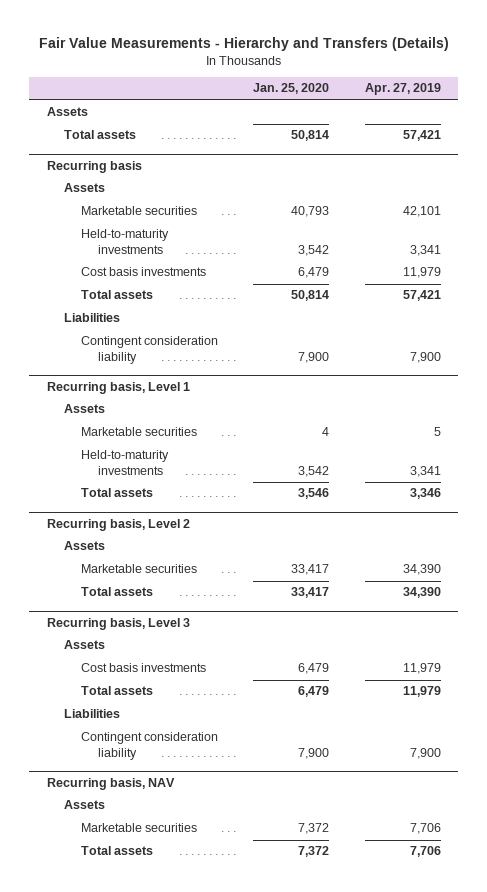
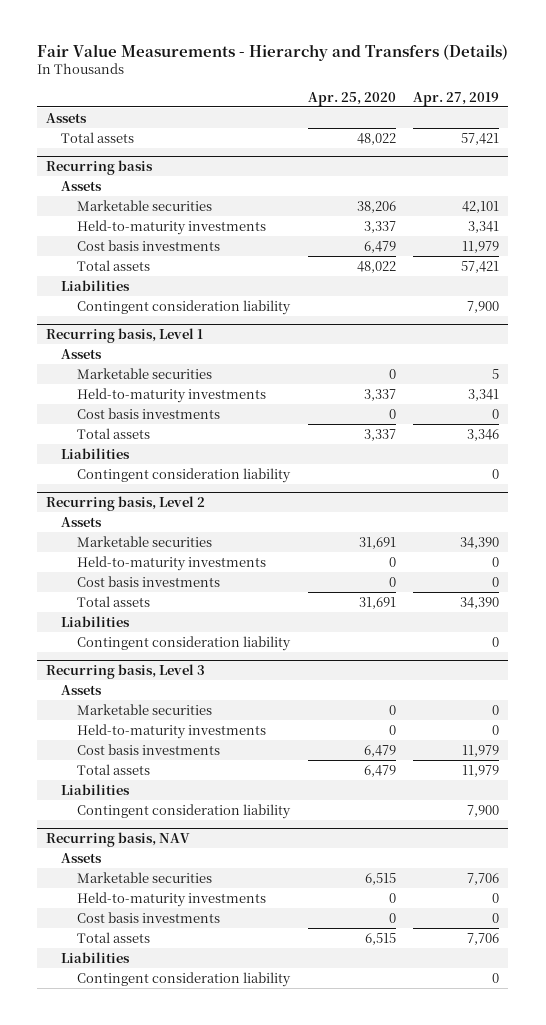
- | Jan. 25, 2020 | Apr. 27, 2019
+ | Apr. 25, 2020 | Apr. 27, 2019
@ Recurring basis, Level 1
+ Cost basis investments | 0 | 0
+ Liabilities
+ Contingent consideration liability | | 0
@ Recurring basis, Level 2
+ Held-to-maturity investments | 0 | 0
+ Cost basis investments | 0 | 0
+ Liabilities
+ Contingent consideration liability | | 0
@ Recurring basis, Level 3
+ Marketable securities | 0 | 0
+ Held-to-maturity investments | 0 | 0
@ Recurring basis, NAV
+ Held-to-maturity investments | 0 | 0
+ Cost basis investments | 0 | 0
+ Liabilities
+ Contingent consideration liability | | 0

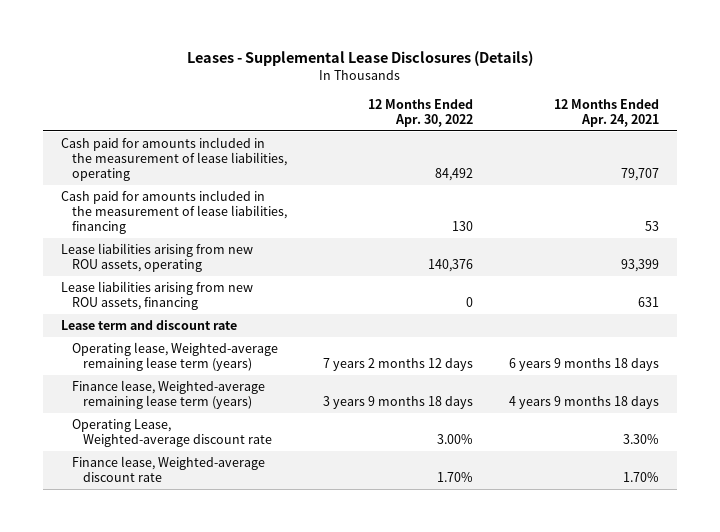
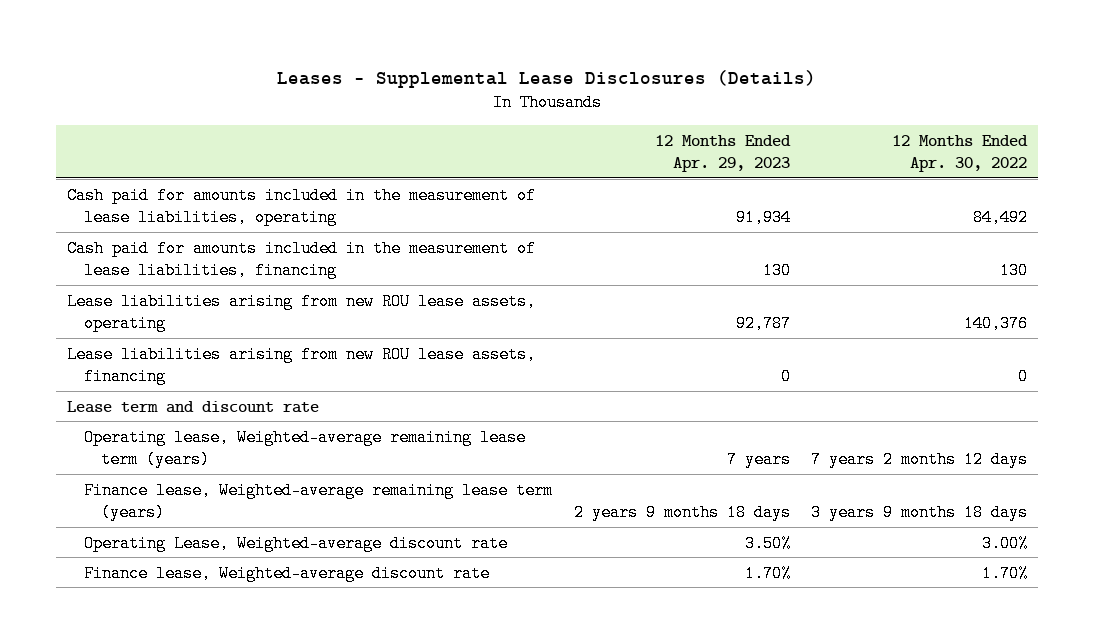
- | 12 Months Ended Apr. 30, 2022 | 12 Months Ended Apr. 24, 2021
+ | 12 Months Ended Apr. 29, 2023 | 12 Months Ended Apr. 30, 2022
- Lease liabilities arising from new ROU assets, operating | 140,376 | 93,399
- Lease liabilities arising from new ROU assets, financing | 0 | 631
+ Lease liabilities arising from new ROU lease assets, operating | 92,787 | 140,376
+ Lease liabilities arising from new ROU lease assets, financing | 0 | 0

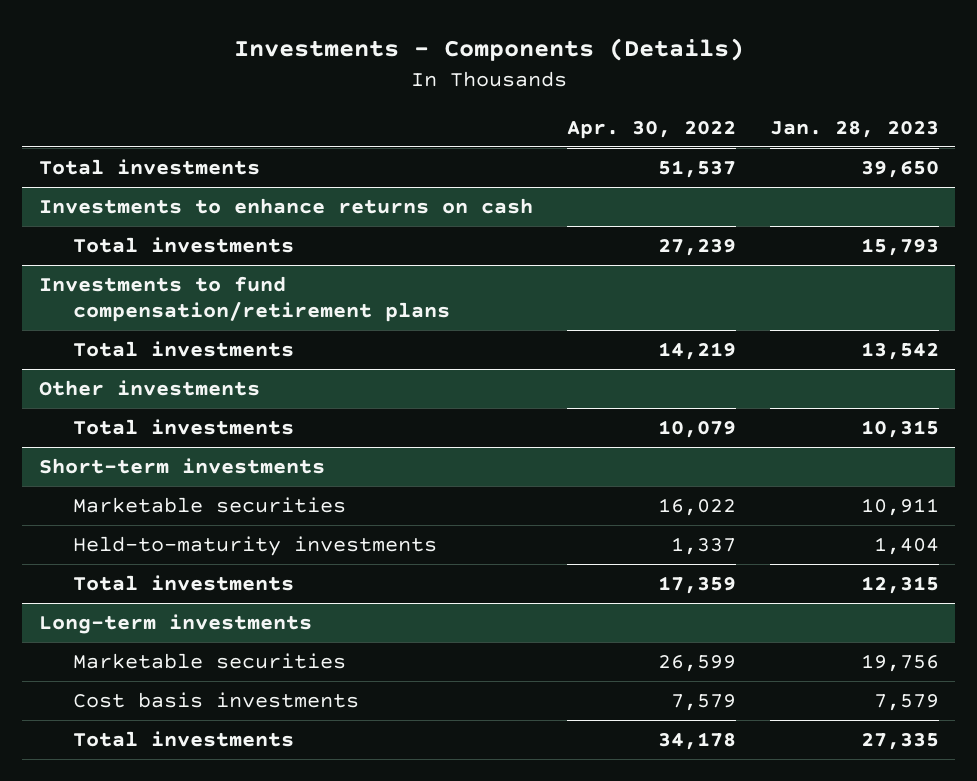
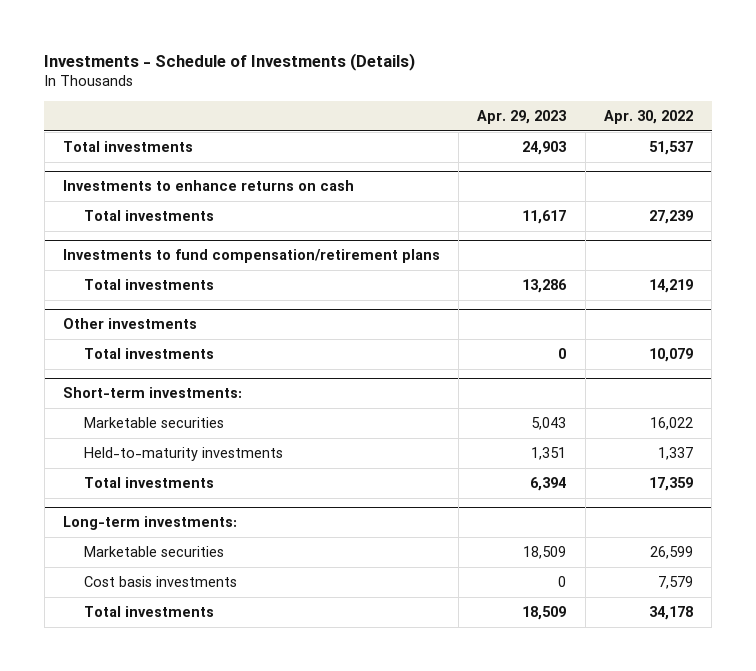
- Investments - Components (Details)
+ Investments - Schedule of Investments (Details)
- | Apr. 30, 2022 | Jan. 28, 2023
+ | Apr. 29, 2023 | Apr. 30, 2022
- Short-term investments
+ Short-term investments:
- Long-term investments
+ Long-term investments:

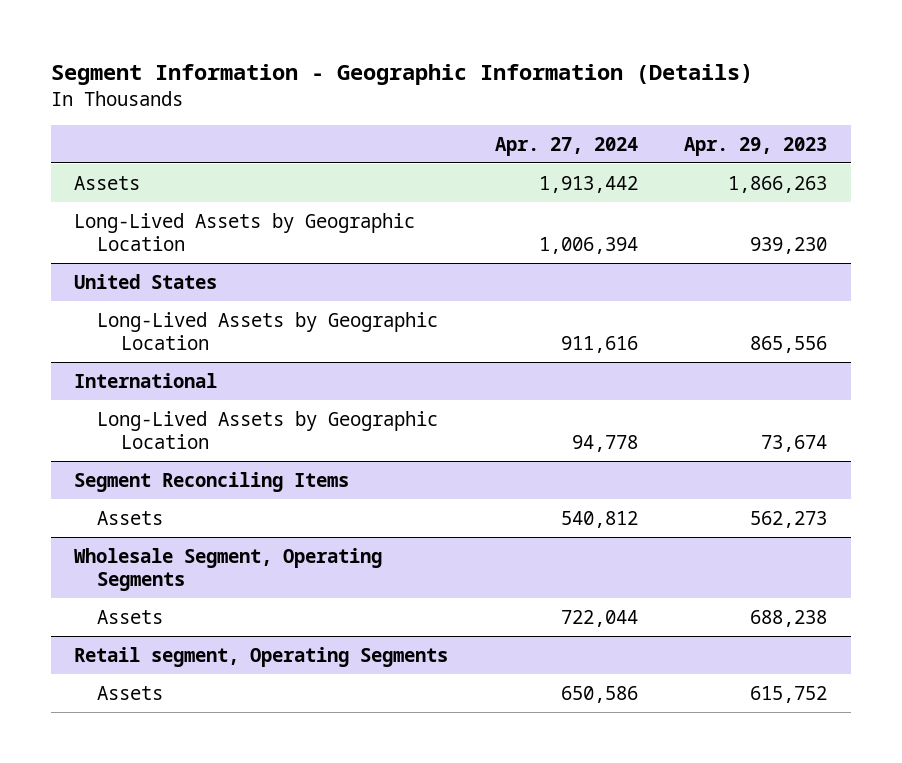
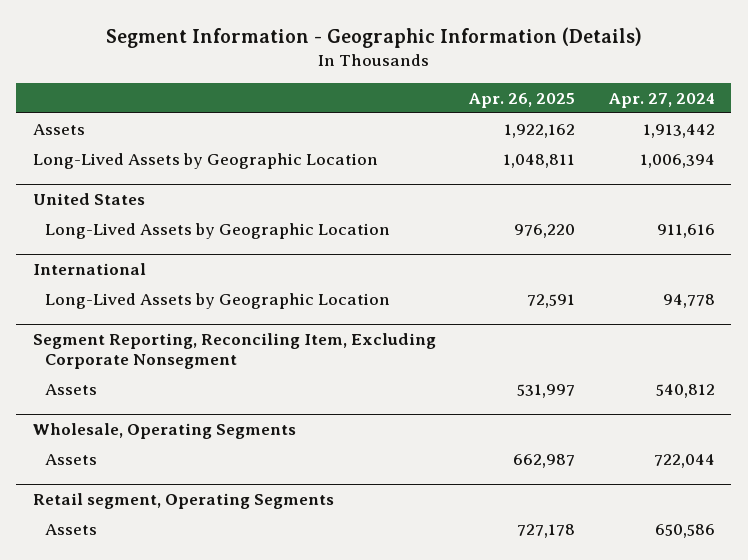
- | Apr. 27, 2024 | Apr. 29, 2023
+ | Apr. 26, 2025 | Apr. 27, 2024
- Segment Reconciling Items
+ Segment Reporting, Reconciling Item, Excluding Corporate Nonsegment
- Wholesale Segment, Operating Segments
+ Wholesale, Operating Segments

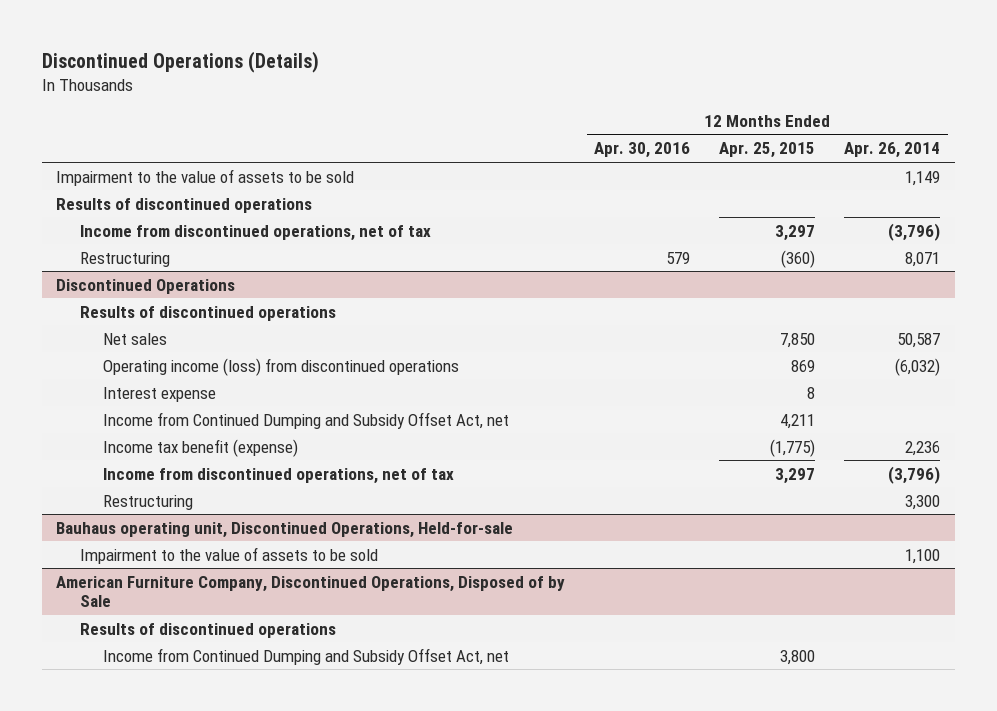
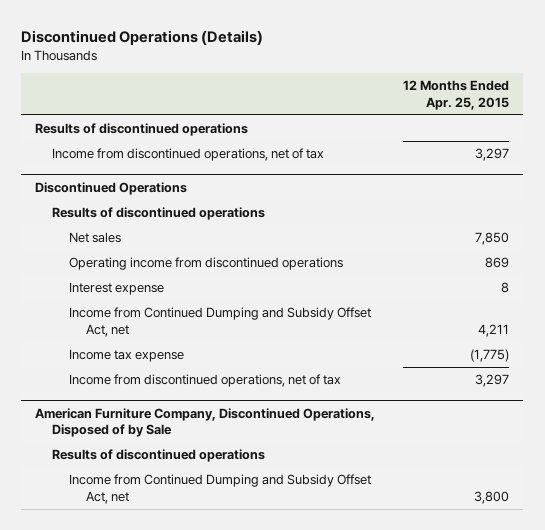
- | 12 Months Ended Apr. 30, 2016 | 12 Months Ended Apr. 25, 2015 | 12 Months Ended Apr. 26, 2014
+ | 12 Months Ended Apr. 25, 2015
- Impairment to the value of assets to be sold | | | 1,149
- Restructuring | 579 | (360) | 8,071
@ Discontinued Operations
- Operating income (loss) from discontinued operations | | 869 | (6,032)
+ Operating income from discontinued operations | 869
- Income tax benefit (expense) | | (1,775) | 2,236
+ Income tax expense | (1,775)
- Restructuring | | | 3,300
- Bauhaus operating unit, Discontinued Operations, Held-for-sale
- Impairment to the value of assets to be sold | | | 1,100

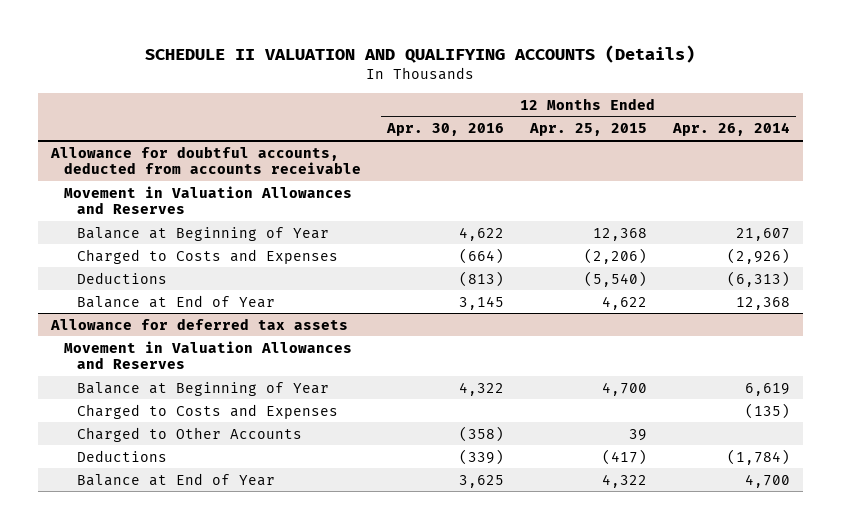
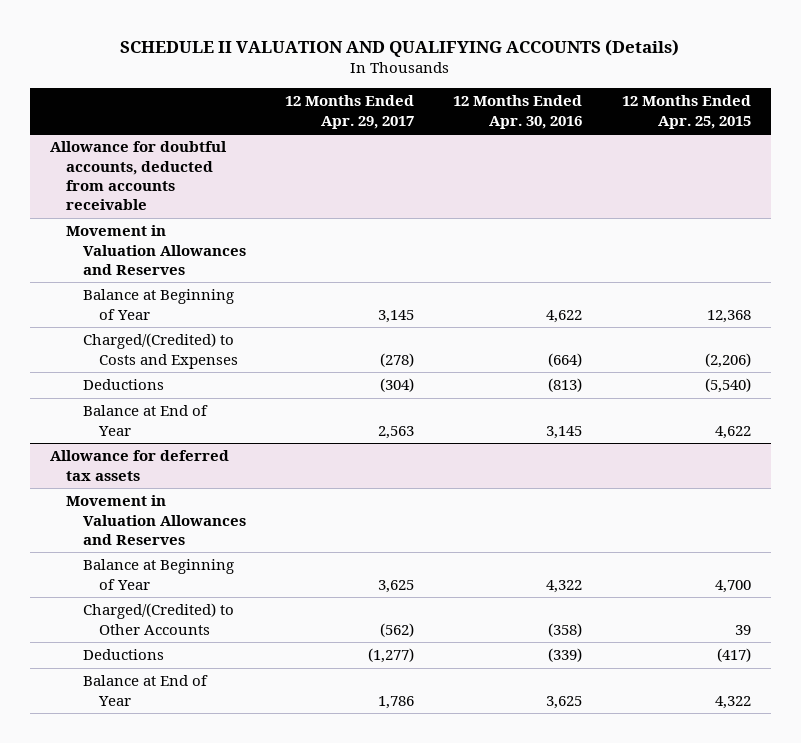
- | 12 Months Ended Apr. 30, 2016 | 12 Months Ended Apr. 25, 2015 | 12 Months Ended Apr. 26, 2014
+ | 12 Months Ended Apr. 29, 2017 | 12 Months Ended Apr. 30, 2016 | 12 Months Ended Apr. 25, 2015
@ Allowance for doubtful accounts, deducted from accounts receivable
- Charged to Costs and Expenses | (664) | (2,206) | (2,926)
+ Charged/(Credited) to Costs and Expenses | (278) | (664) | (2,206)
@ Allowance for deferred tax assets
- Charged to Costs and Expenses | | | (135)
- Charged to Other Accounts | (358) | 39 |
+ Charged/(Credited) to Other Accounts | (562) | (358) | 39

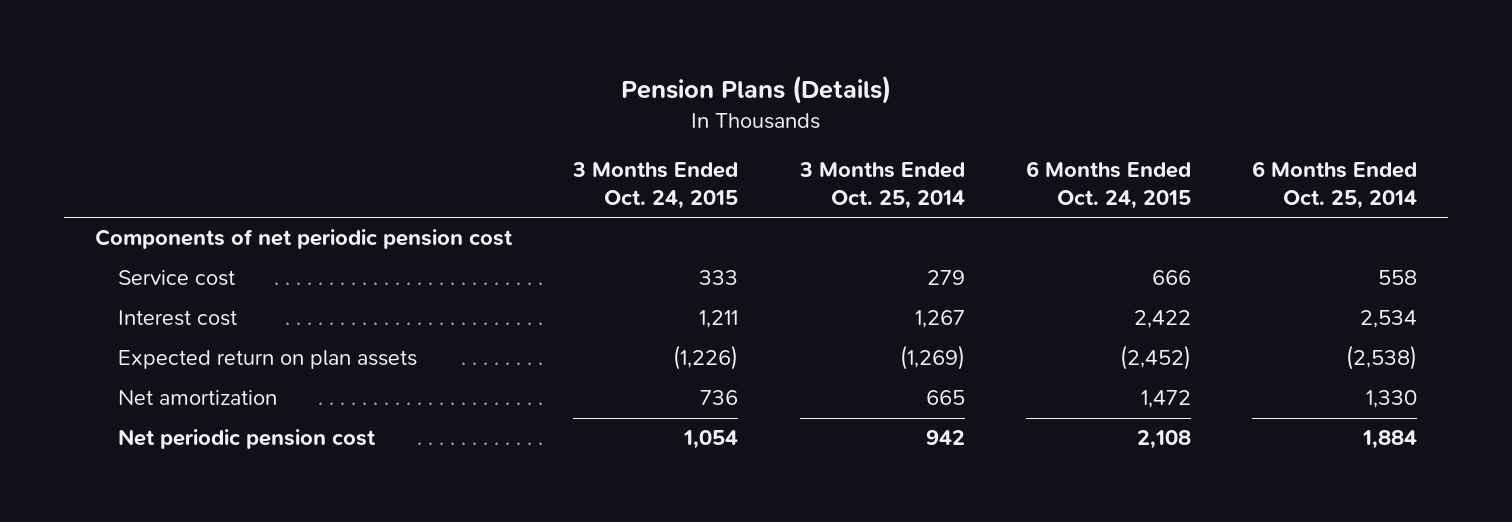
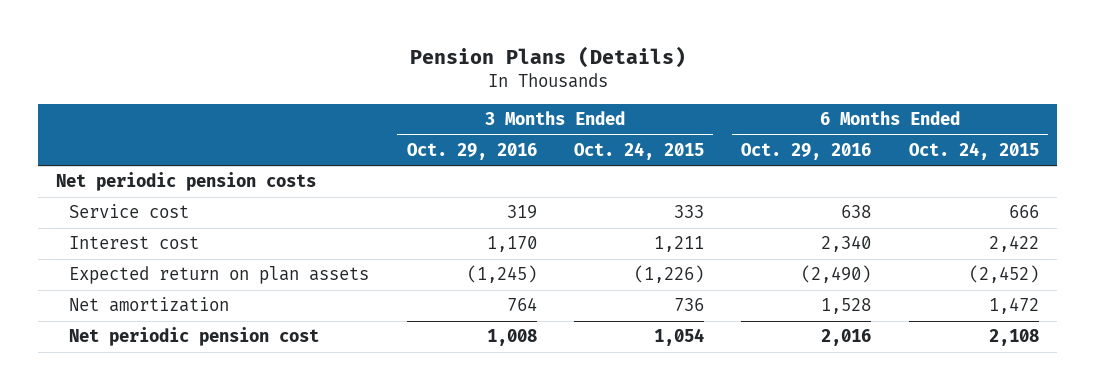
- | 3 Months Ended Oct. 24, 2015 | 3 Months Ended Oct. 25, 2014 | 6 Months Ended Oct. 24, 2015 | 6 Months Ended Oct. 25, 2014
+ | 3 Months Ended Oct. 29, 2016 | 3 Months Ended Oct. 24, 2015 | 6 Months Ended Oct. 29, 2016 | 6 Months Ended Oct. 24, 2015
- Components of net periodic pension cost
+ Net periodic pension costs

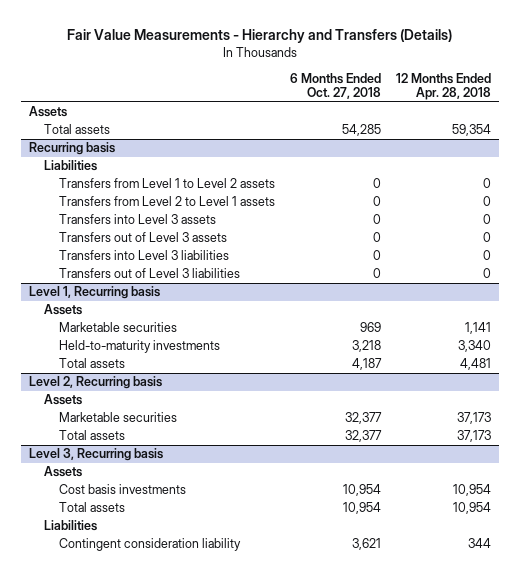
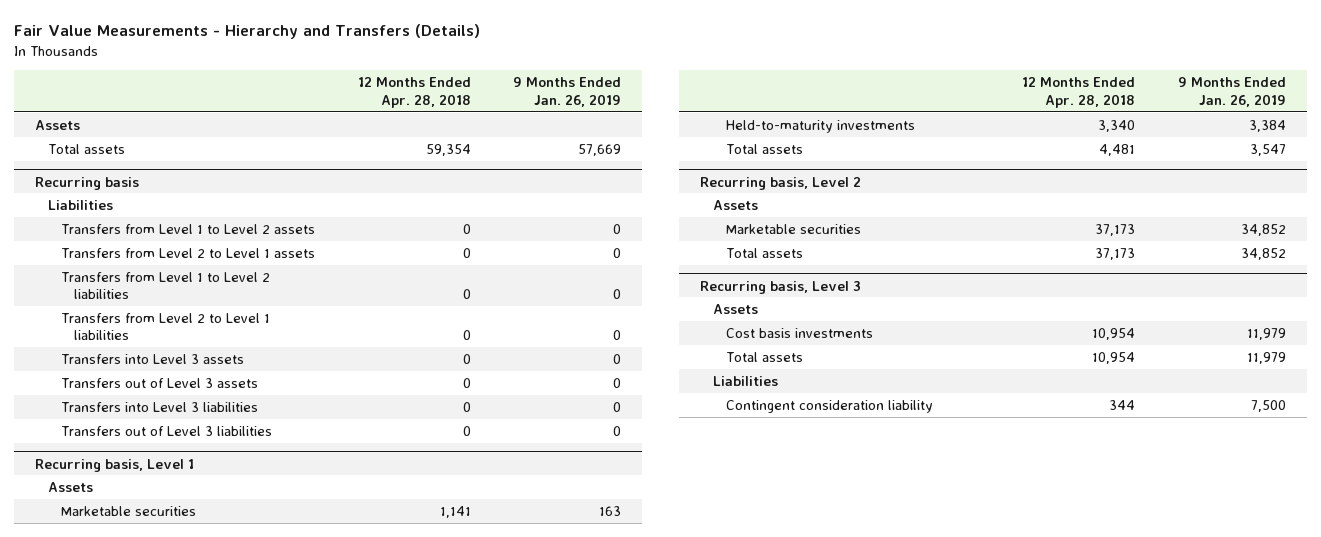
- | 6 Months Ended Oct. 27, 2018 | 12 Months Ended Apr. 28, 2018
+ | 12 Months Ended Apr. 28, 2018 | 9 Months Ended Jan. 26, 2019
@ Recurring basis
+ Transfers from Level 1 to Level 2 liabilities | 0 | 0
+ Transfers from Level 2 to Level 1 liabilities | 0 | 0
- Level 1, Recurring basis
+ Recurring basis, Level 1
- Level 2, Recurring basis
+ Recurring basis, Level 2
- Level 3, Recurring basis
+ Recurring basis, Level 3

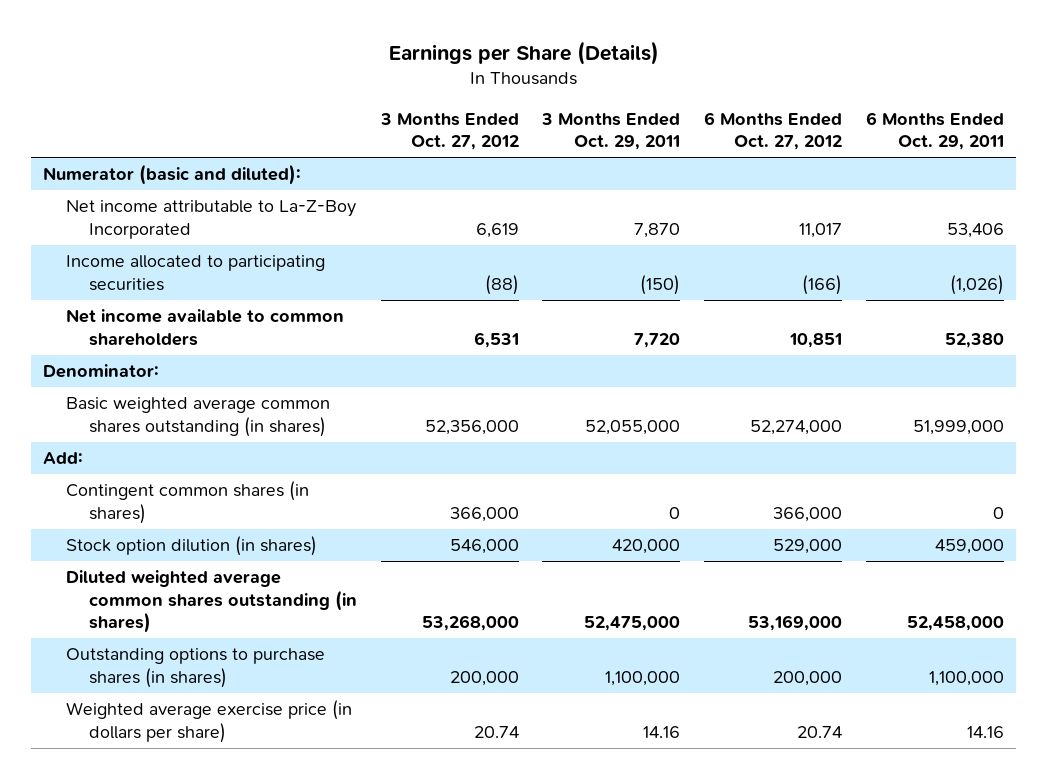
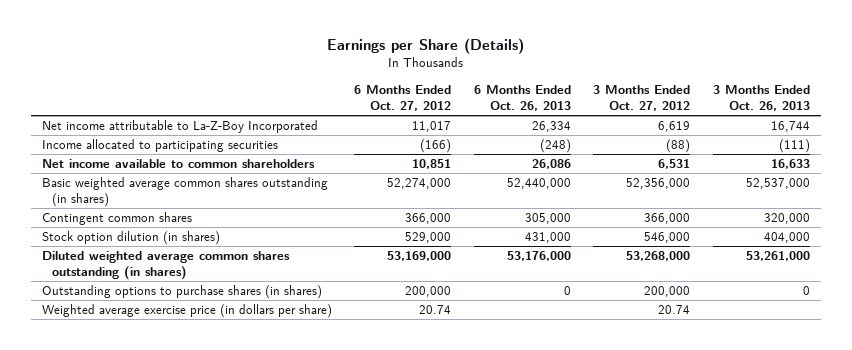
- | 3 Months Ended Oct. 27, 2012 | 3 Months Ended Oct. 29, 2011 | 6 Months Ended Oct. 27, 2012 | 6 Months Ended Oct. 29, 2011
+ | 6 Months Ended Oct. 27, 2012 | 6 Months Ended Oct. 26, 2013 | 3 Months Ended Oct. 27, 2012 | 3 Months Ended Oct. 26, 2013
- Numerator (basic and diluted):
- Denominator:
- Add:
- Contingent common shares (in shares) | 366,000 | 0 | 366,000 | 0
+ Contingent common shares | 366,000 | 305,000 | 366,000 | 320,000

